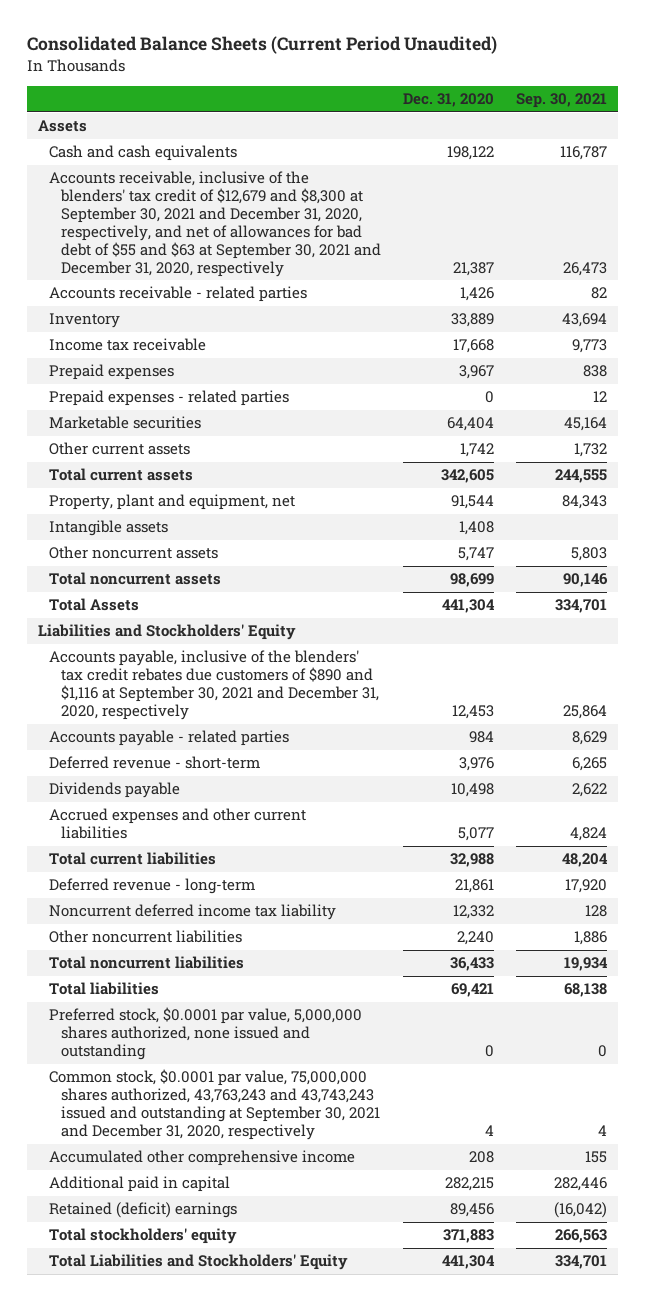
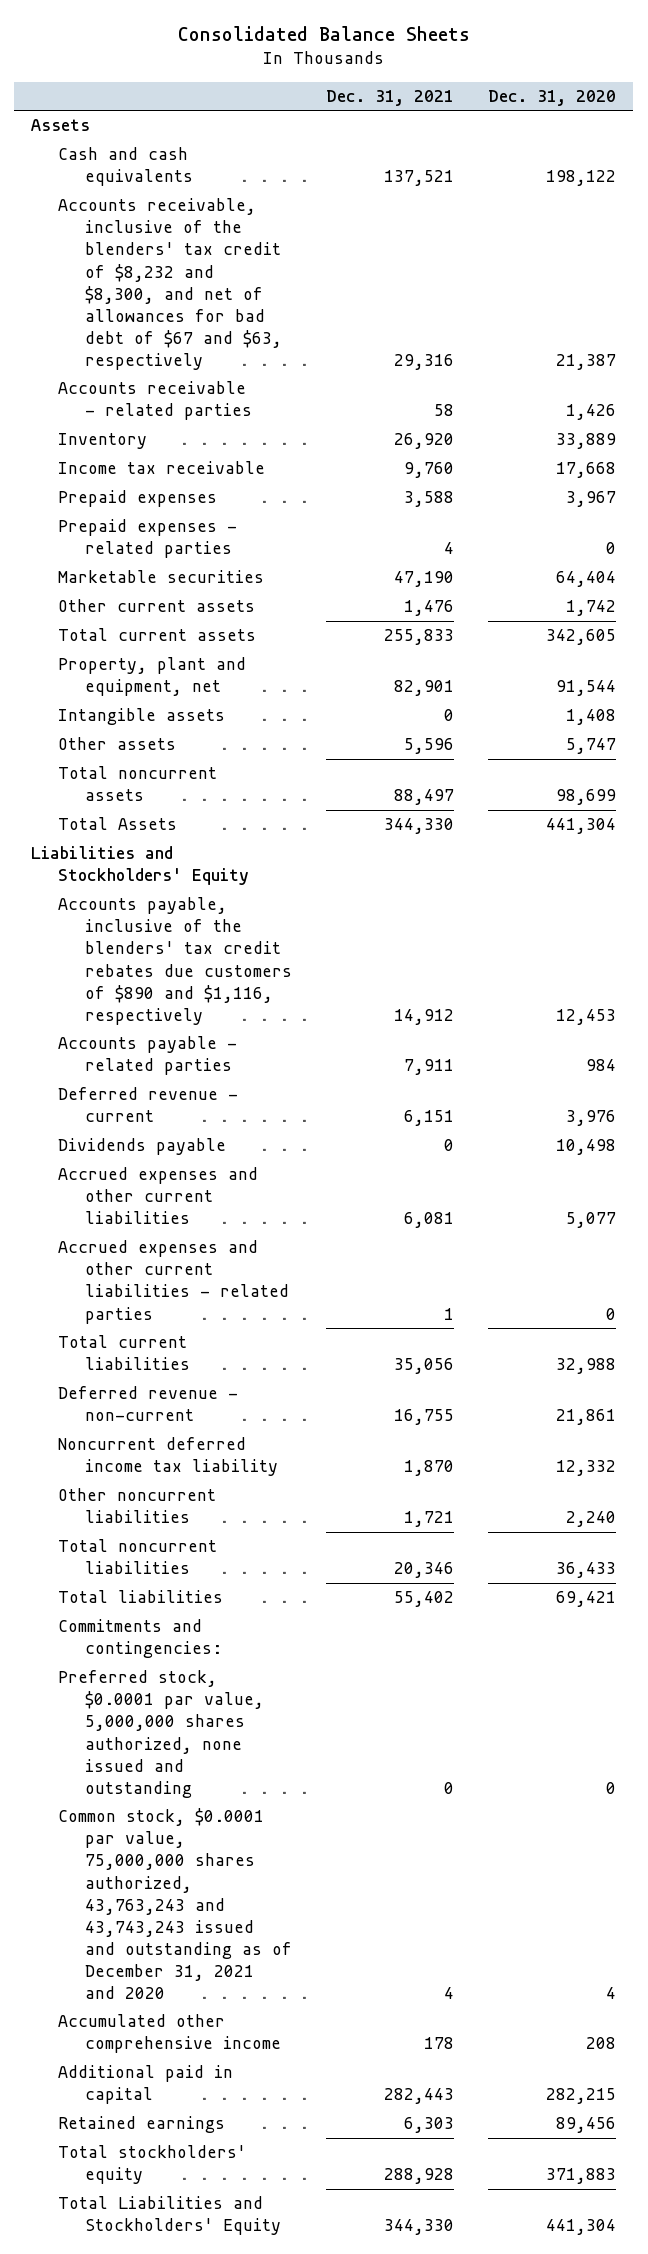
- Consolidated Balance Sheets (Current Period Unaudited)
+ Consolidated Balance Sheets
- | Dec. 31, 2020 | Sep. 30, 2021
+ | Dec. 31, 2021 | Dec. 31, 2020
- Accounts receivable, inclusive of the blenders' tax credit of $12,679 and $8,300 at September 30, 2021 and December 31, 2020, respectively, and net of allowances for bad debt of $55 and $63 at September 30, 2021 and December 31, 2020, respectively | 21,387 | 26,473
+ Accounts receivable, inclusive of the blenders' tax credit of $8,232 and $8,300, and net of allowances for bad debt of $67 and $63, respectively | 29,316 | 21,387
- Other noncurrent assets | 5,747 | 5,803
+ Other assets | 5,596 | 5,747
- Accounts payable, inclusive of the blenders' tax credit rebates due customers of $890 and $1,116 at September 30, 2021 and December 31, 2020, respectively | 12,453 | 25,864
+ Accounts payable, inclusive of the blenders' tax credit rebates due customers of $890 and $1,116, respectively | 14,912 | 12,453
- Deferred revenue - short-term | 3,976 | 6,265
+ Deferred revenue - current | 6,151 | 3,976
+ Accrued expenses and other current liabilities - related parties | 1 | 0
- Deferred revenue - long-term | 21,861 | 17,920
+ Deferred revenue - non-current | 16,755 | 21,861
+ Commitments and contingencies:
- Common stock, $0.0001 par value, 75,000,000 shares authorized, 43,763,243 and 43,743,243 issued and outstanding at September 30, 2021 and December 31, 2020, respectively | 4 | 4
+ Common stock, $0.0001 par value, 75,000,000 shares authorized, 43,763,243 and 43,743,243 issued and outstanding as of December 31, 2021 and 2020 | 4 | 4
- Retained (deficit) earnings | 89,456 | (16,042)
+ Retained earnings | 6,303 | 89,456

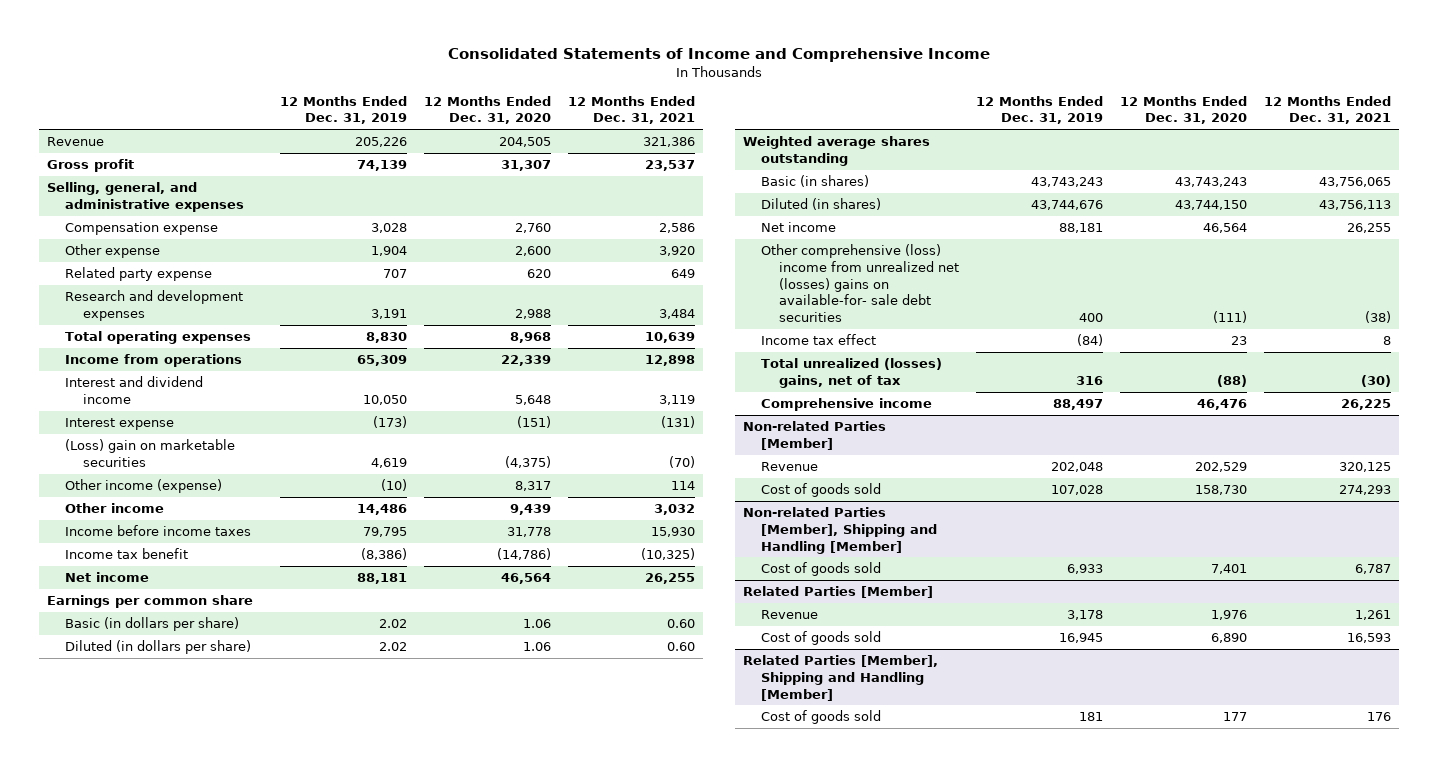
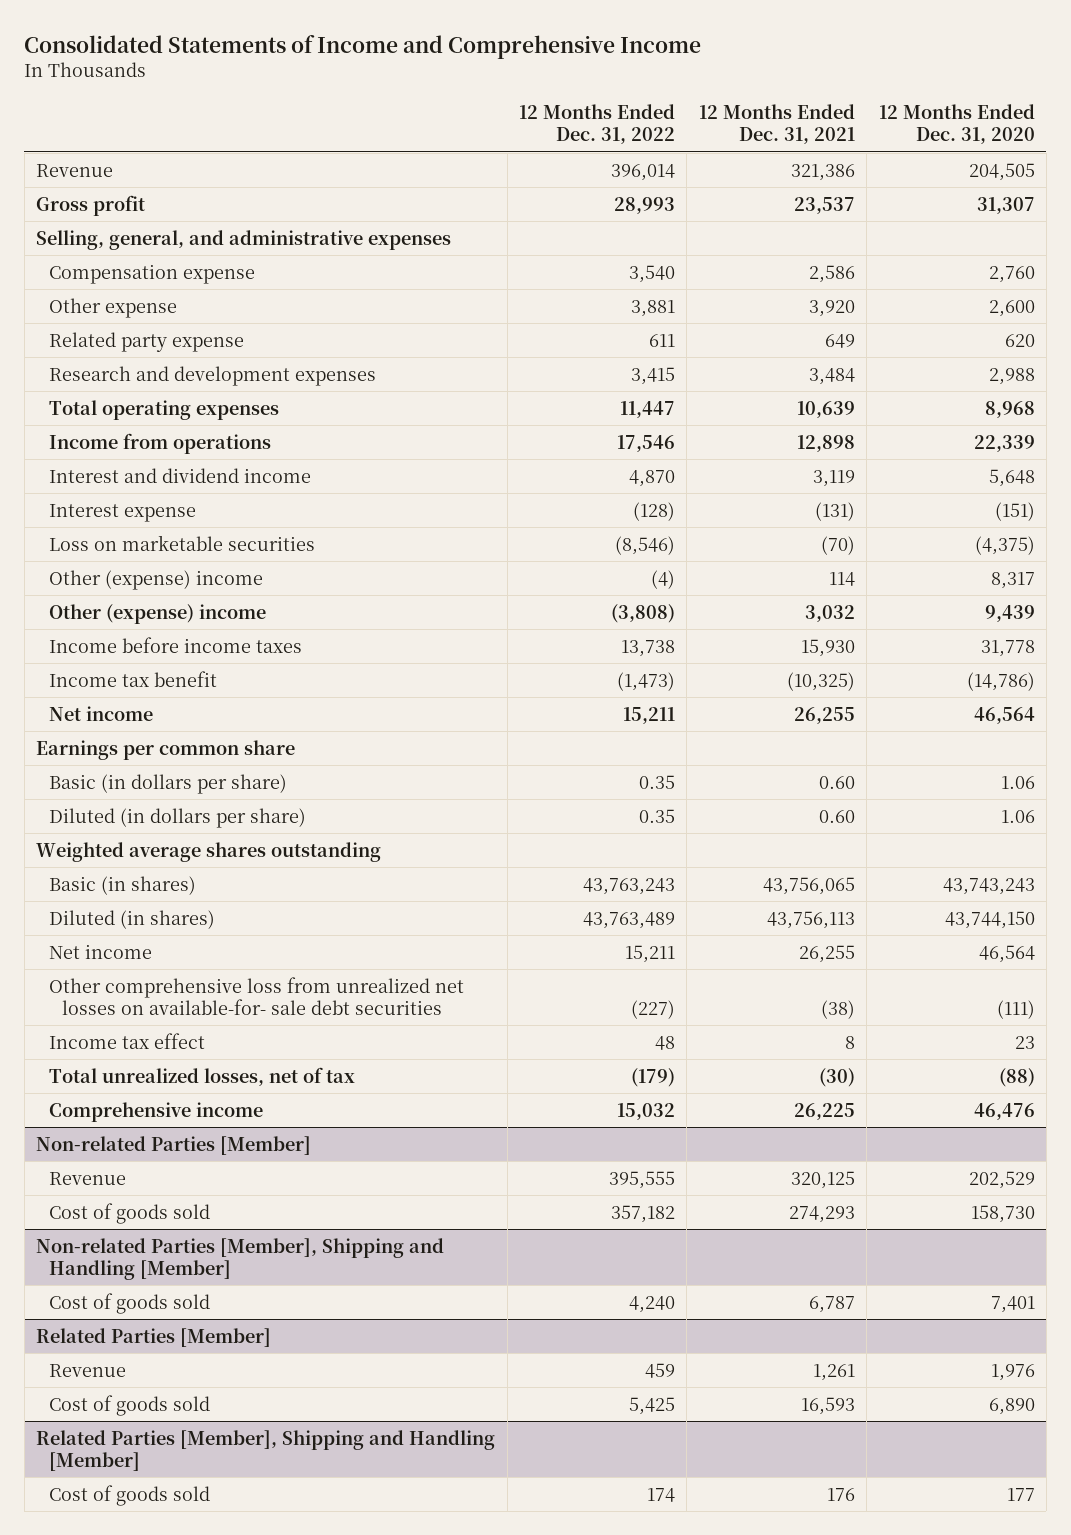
- | 12 Months Ended Dec. 31, 2019 | 12 Months Ended Dec. 31, 2020 | 12 Months Ended Dec. 31, 2021
+ | 12 Months Ended Dec. 31, 2022 | 12 Months Ended Dec. 31, 2021 | 12 Months Ended Dec. 31, 2020
- (Loss) gain on marketable securities | 4,619 | (4,375) | (70)
- Other income (expense) | (10) | 8,317 | 114
- Other income | 14,486 | 9,439 | 3,032
+ Loss on marketable securities | (8,546) | (70) | (4,375)
+ Other (expense) income | (4) | 114 | 8,317
+ Other (expense) income | (3,808) | 3,032 | 9,439
- Other comprehensive (loss) income from unrealized net (losses) gains on available-for- sale debt securities | 400 | (111) | (38)
+ Other comprehensive loss from unrealized net losses on available-for- sale debt securities | (227) | (38) | (111)
- Total unrealized (losses) gains, net of tax | 316 | (88) | (30)
+ Total unrealized losses, net of tax | (179) | (30) | (88)

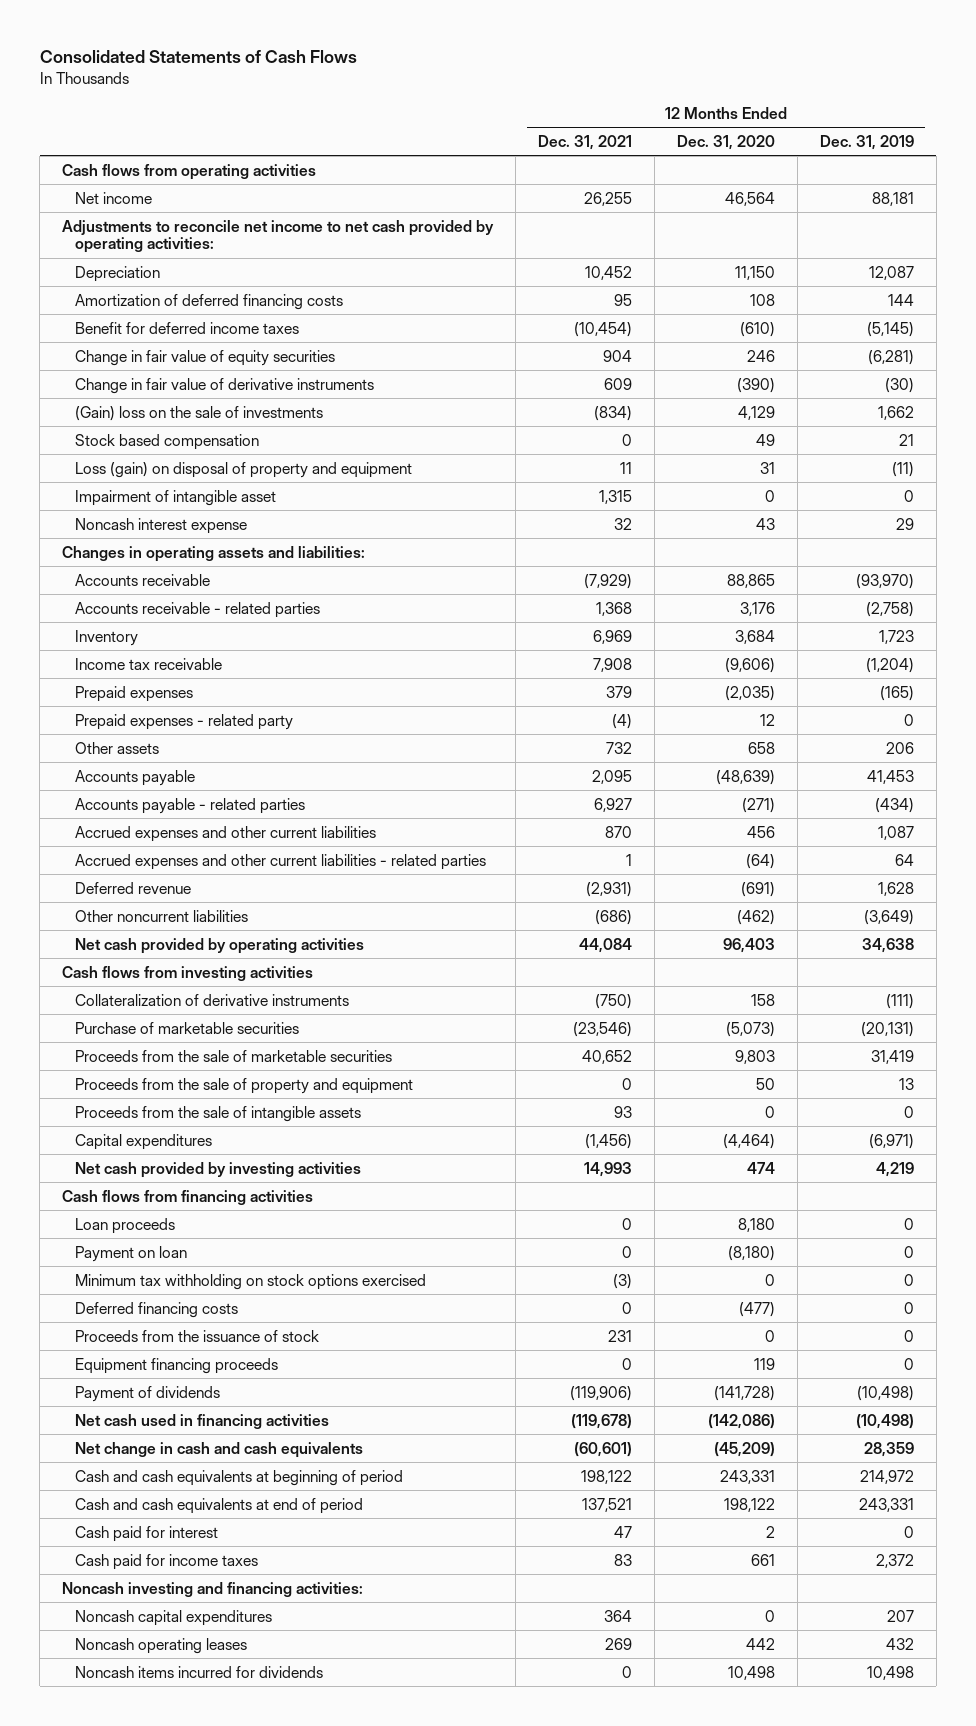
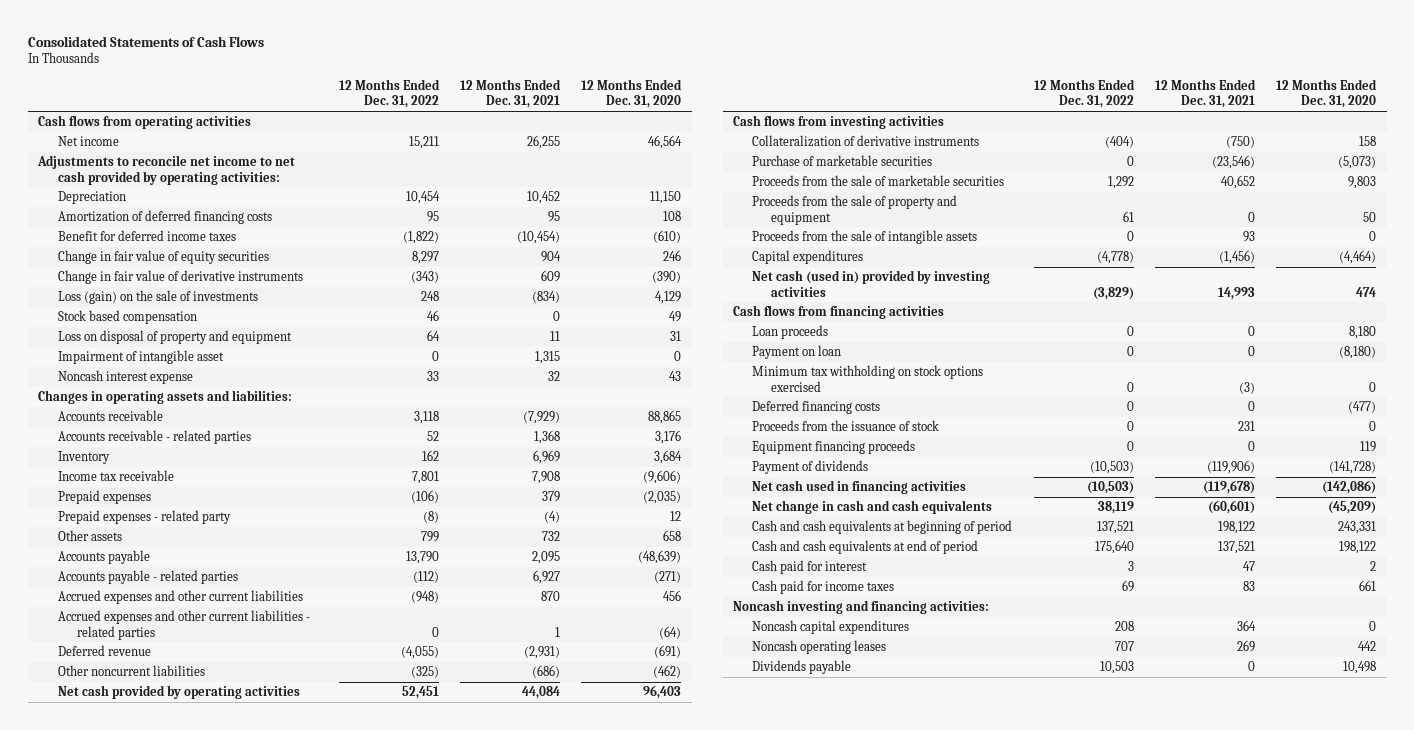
- | 12 Months Ended Dec. 31, 2021 | 12 Months Ended Dec. 31, 2020 | 12 Months Ended Dec. 31, 2019
+ | 12 Months Ended Dec. 31, 2022 | 12 Months Ended Dec. 31, 2021 | 12 Months Ended Dec. 31, 2020
- (Gain) loss on the sale of investments | (834) | 4,129 | 1,662
+ Loss (gain) on the sale of investments | 248 | (834) | 4,129
- Loss (gain) on disposal of property and equipment | 11 | 31 | (11)
+ Loss on disposal of property and equipment | 64 | 11 | 31
- Net cash provided by investing activities | 14,993 | 474 | 4,219
+ Net cash (used in) provided by investing activities | (3,829) | 14,993 | 474
- Noncash items incurred for dividends | 0 | 10,498 | 10,498
+ Dividends payable | 10,503 | 0 | 10,498

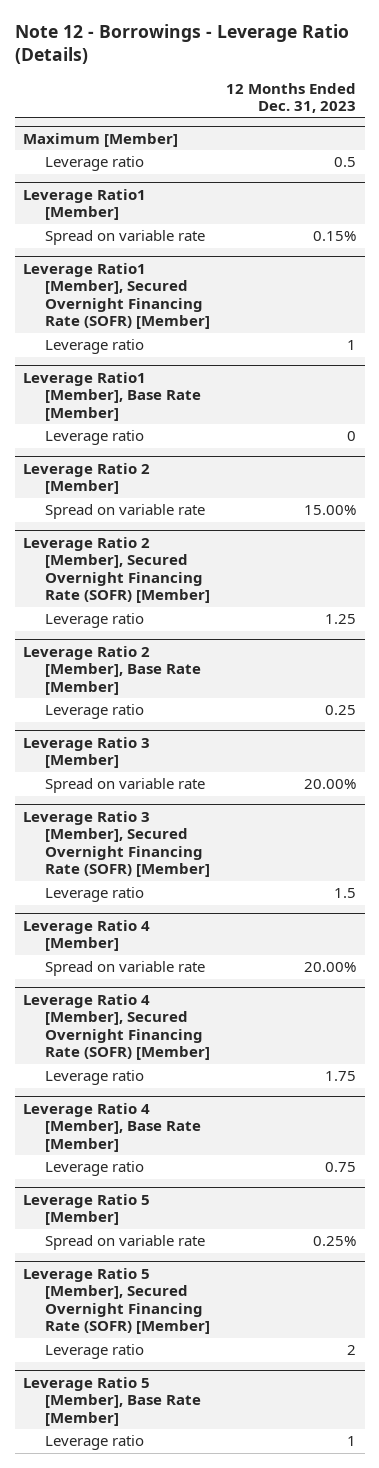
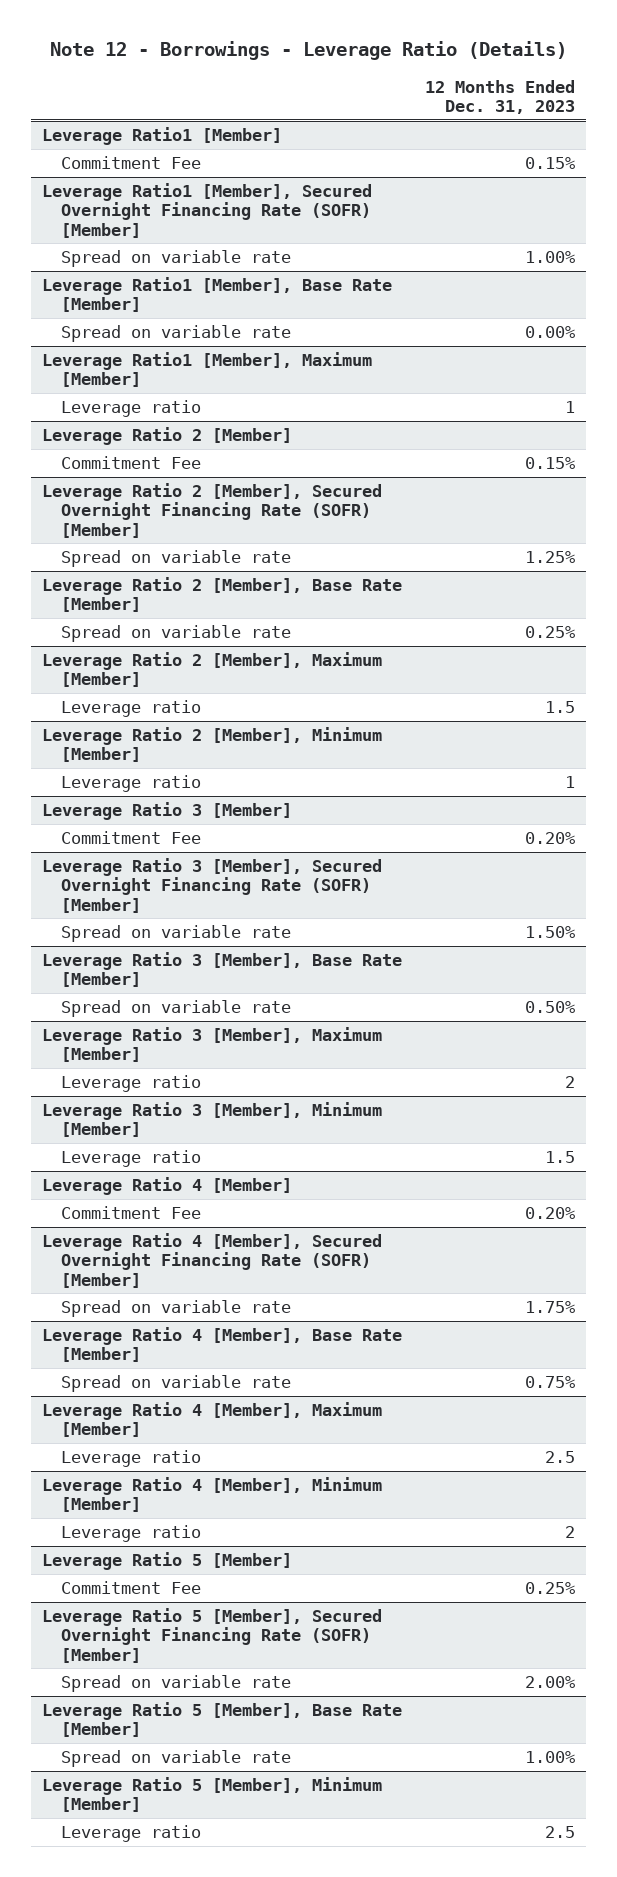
- Maximum [Member]
- Leverage ratio | 0.5
@ Leverage Ratio1 [Member]
- Spread on variable rate | 0.15%
+ Commitment Fee | 0.15%
@ Leverage Ratio1 [Member], Secured Overnight Financing Rate (SOFR) [Member]
- Leverage ratio | 1
+ Spread on variable rate | 1.00%
@ Leverage Ratio1 [Member], Base Rate [Member]
- Leverage ratio | 0
+ Spread on variable rate | 0.00%
+ Leverage Ratio1 [Member], Maximum [Member]
+ Leverage ratio | 1
@ Leverage Ratio 2 [Member]
- Spread on variable rate | 15.00%
+ Commitment Fee | 0.15%
@ Leverage Ratio 2 [Member], Secured Overnight Financing Rate (SOFR) [Member]
- Leverage ratio | 1.25
+ Spread on variable rate | 1.25%
@ Leverage Ratio 2 [Member], Base Rate [Member]
- Leverage ratio | 0.25
+ Spread on variable rate | 0.25%
+ Leverage Ratio 2 [Member], Maximum [Member]
+ Leverage ratio | 1.5
+ Leverage Ratio 2 [Member], Minimum [Member]
+ Leverage ratio | 1
@ Leverage Ratio 3 [Member]
- Spread on variable rate | 20.00%
+ Commitment Fee | 0.20%
@ Leverage Ratio 3 [Member], Secured Overnight Financing Rate (SOFR) [Member]
+ Spread on variable rate | 1.50%
+ Leverage Ratio 3 [Member], Base Rate [Member]
+ Spread on variable rate | 0.50%
+ Leverage Ratio 3 [Member], Maximum [Member]
+ Leverage ratio | 2
+ Leverage Ratio 3 [Member], Minimum [Member]
@ Leverage Ratio 4 [Member]
- Spread on variable rate | 20.00%
+ Commitment Fee | 0.20%
@ Leverage Ratio 4 [Member], Secured Overnight Financing Rate (SOFR) [Member]
- Leverage ratio | 1.75
+ Spread on variable rate | 1.75%
@ Leverage Ratio 4 [Member], Base Rate [Member]
- Leverage ratio | 0.75
+ Spread on variable rate | 0.75%
+ Leverage Ratio 4 [Member], Maximum [Member]
+ Leverage ratio | 2.5
+ Leverage Ratio 4 [Member], Minimum [Member]
+ Leverage ratio | 2
@ Leverage Ratio 5 [Member]
- Spread on variable rate | 0.25%
+ Commitment Fee | 0.25%
@ Leverage Ratio 5 [Member], Secured Overnight Financing Rate (SOFR) [Member]
- Leverage ratio | 2
+ Spread on variable rate | 2.00%
@ Leverage Ratio 5 [Member], Base Rate [Member]
- Leverage ratio | 1
+ Spread on variable rate | 1.00%
+ Leverage Ratio 5 [Member], Minimum [Member]
+ Leverage ratio | 2.5

